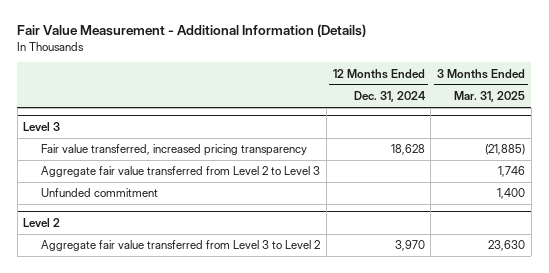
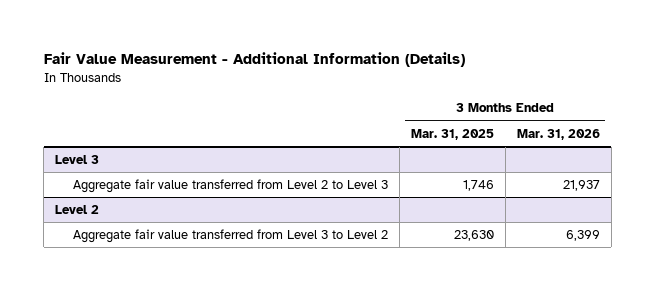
- | 12 Months Ended Dec. 31, 2024 | 3 Months Ended Mar. 31, 2025
+ | 3 Months Ended Mar. 31, 2025 | 3 Months Ended Mar. 31, 2026
@ Level 3
- Fair value transferred, increased pricing transparency | 18,628 | (21,885)
- Unfunded commitment | | 1,400

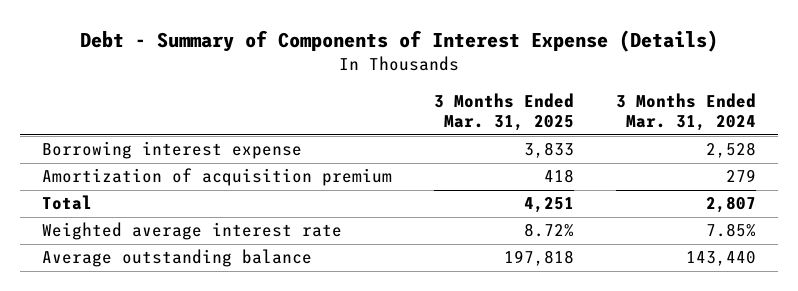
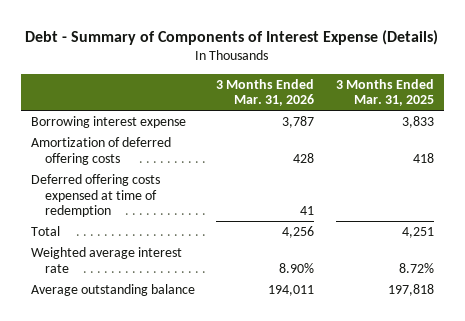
- | 3 Months Ended Mar. 31, 2025 | 3 Months Ended Mar. 31, 2024
+ | 3 Months Ended Mar. 31, 2026 | 3 Months Ended Mar. 31, 2025
- Amortization of acquisition premium | 418 | 279
+ Amortization of deferred offering costs | 428 | 418
+ Deferred offering costs expensed at time of redemption | 41 |

